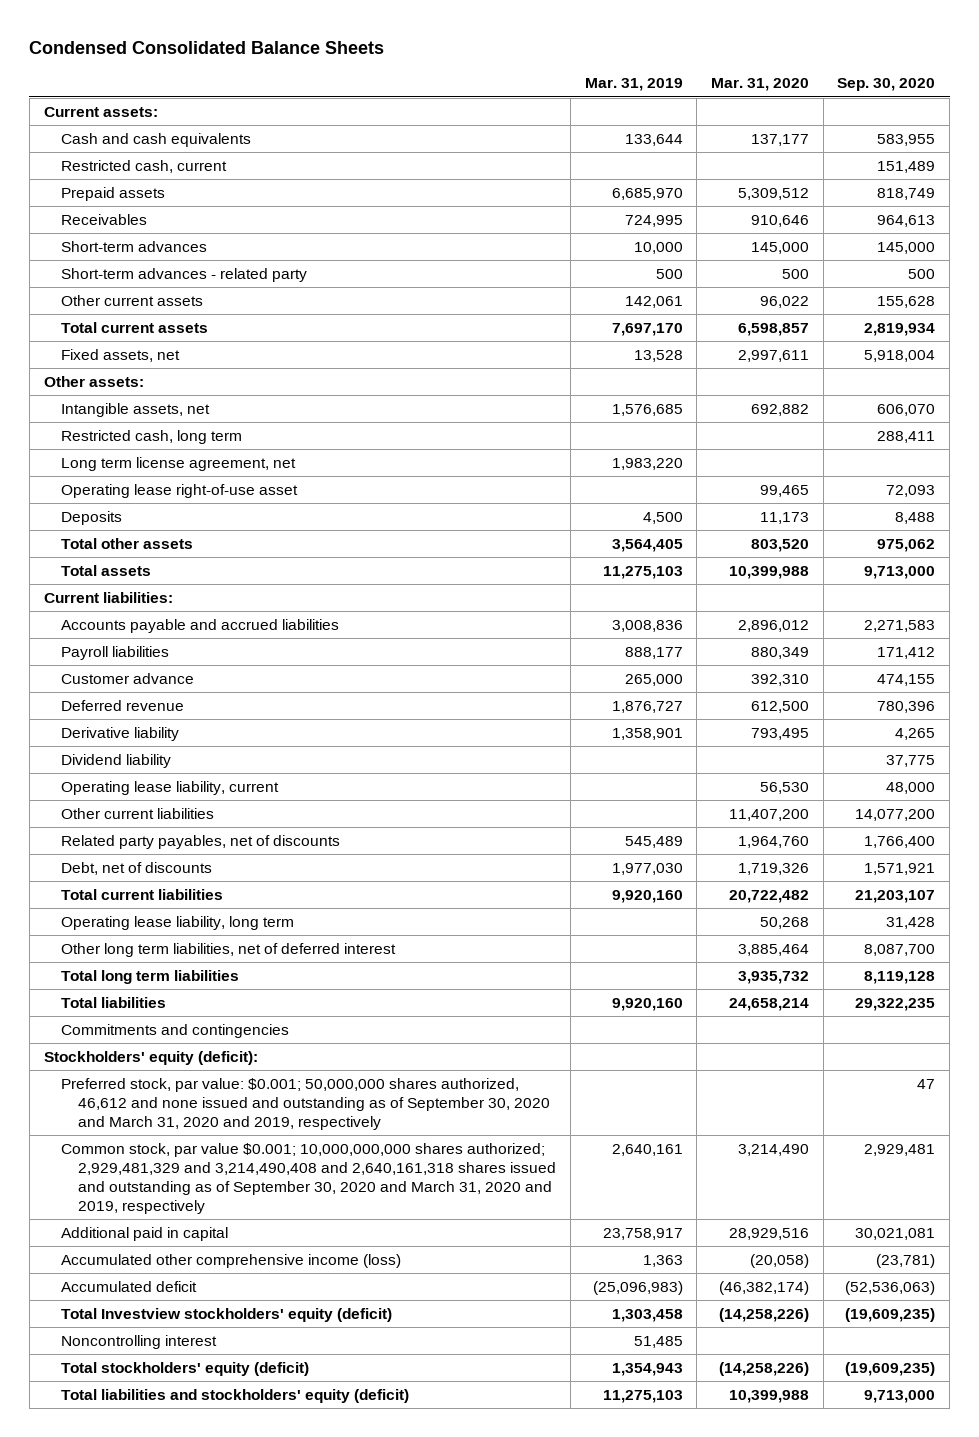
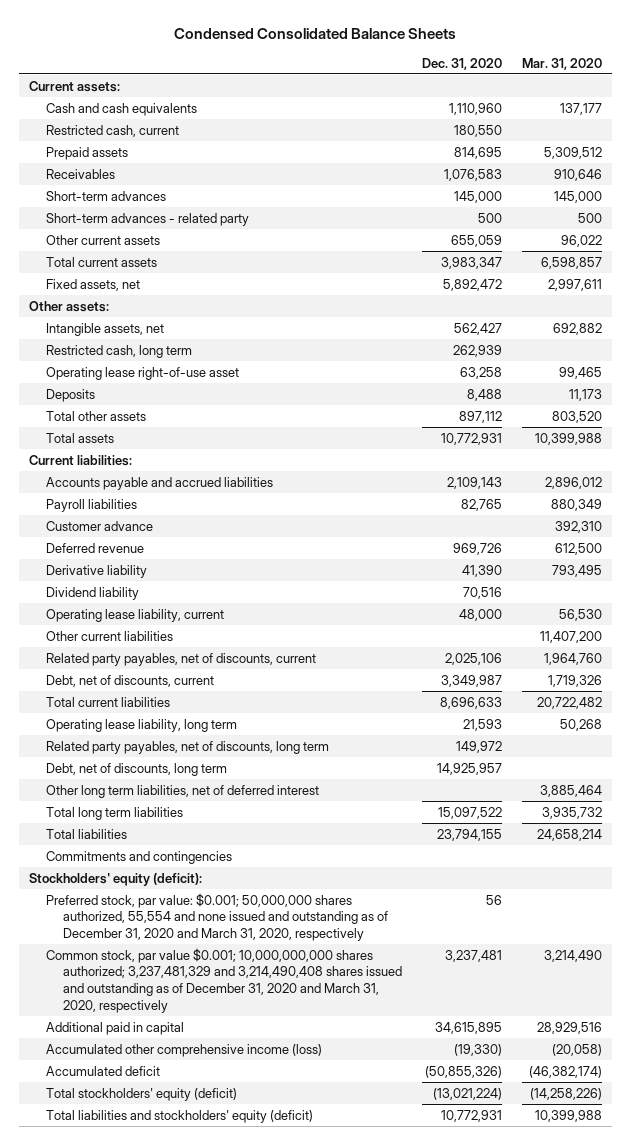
- | Mar. 31, 2019 | Mar. 31, 2020 | Sep. 30, 2020
+ | Dec. 31, 2020 | Mar. 31, 2020
- Long term license agreement, net | 1,983,220 | |
- Related party payables, net of discounts | 545,489 | 1,964,760 | 1,766,400
- Debt, net of discounts | 1,977,030 | 1,719,326 | 1,571,921
+ Related party payables, net of discounts, current | 2,025,106 | 1,964,760
+ Debt, net of discounts, current | 3,349,987 | 1,719,326
+ Related party payables, net of discounts, long term | 149,972 |
+ Debt, net of discounts, long term | 14,925,957 |
- Preferred stock, par value: $0.001; 50,000,000 shares authorized, 46,612 and none issued and outstanding as of September 30, 2020 and March 31, 2020 and 2019, respectively | | | 47
- Common stock, par value $0.001; 10,000,000,000 shares authorized; 2,929,481,329 and 3,214,490,408 and 2,640,161,318 shares issued and outstanding as of September 30, 2020 and March 31, 2020 and 2019, respectively | 2,640,161 | 3,214,490 | 2,929,481
+ Preferred stock, par value: $0.001; 50,000,000 shares authorized, 55,554 and none issued and outstanding as of December 31, 2020 and March 31, 2020, respectively | 56 |
+ Common stock, par value $0.001; 10,000,000,000 shares authorized; 3,237,481,329 and 3,214,490,408 shares issued and outstanding as of December 31, 2020 and March 31, 2020, respectively | 3,237,481 | 3,214,490
- Total Investview stockholders' equity (deficit) | 1,303,458 | (14,258,226) | (19,609,235)
- Noncontrolling interest | 51,485 | |

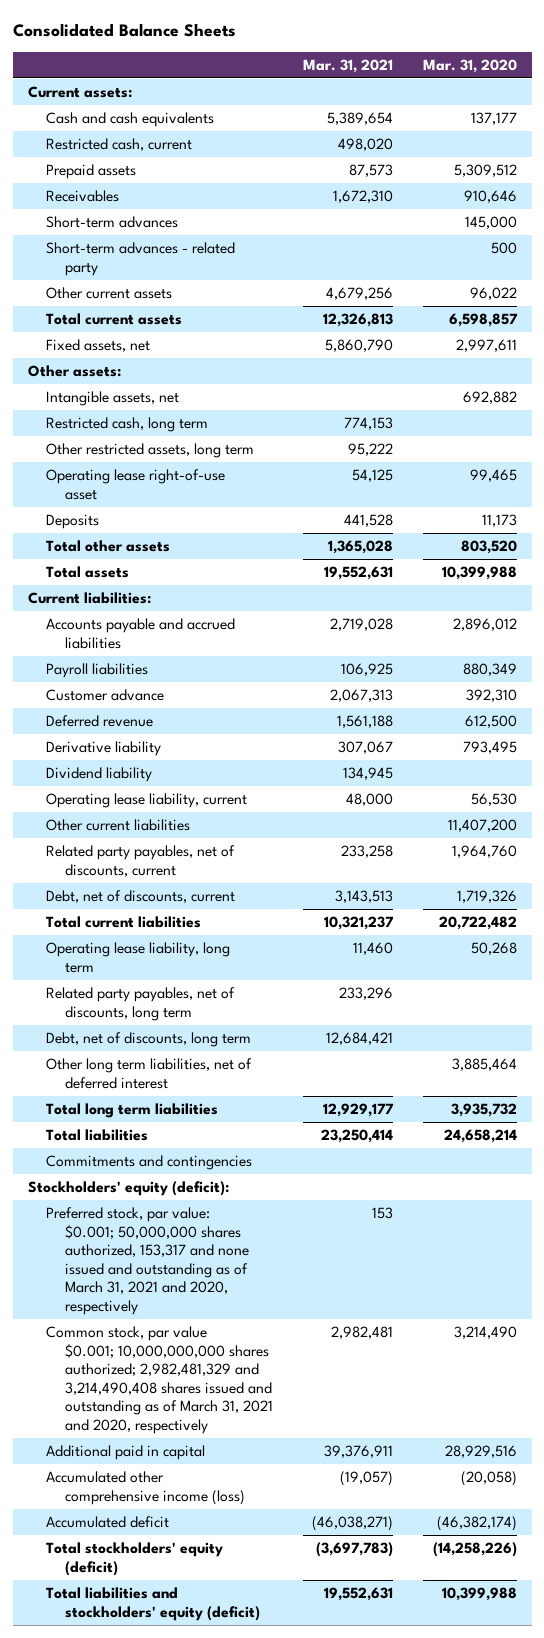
- Condensed Consolidated Balance Sheets
+ Consolidated Balance Sheets
- | Dec. 31, 2020 | Mar. 31, 2020
+ | Mar. 31, 2021 | Mar. 31, 2020
+ Other restricted assets, long term | 95,222 |
- Preferred stock, par value: $0.001; 50,000,000 shares authorized, 55,554 and none issued and outstanding as of December 31, 2020 and March 31, 2020, respectively | 56 |
- Common stock, par value $0.001; 10,000,000,000 shares authorized; 3,237,481,329 and 3,214,490,408 shares issued and outstanding as of December 31, 2020 and March 31, 2020, respectively | 3,237,481 | 3,214,490
+ Preferred stock, par value: $0.001; 50,000,000 shares authorized, 153,317 and none issued and outstanding as of March 31, 2021 and 2020, respectively | 153 |
+ Common stock, par value $0.001; 10,000,000,000 shares authorized; 2,982,481,329 and 3,214,490,408 shares issued and outstanding as of March 31, 2021 and 2020, respectively | 2,982,481 | 3,214,490

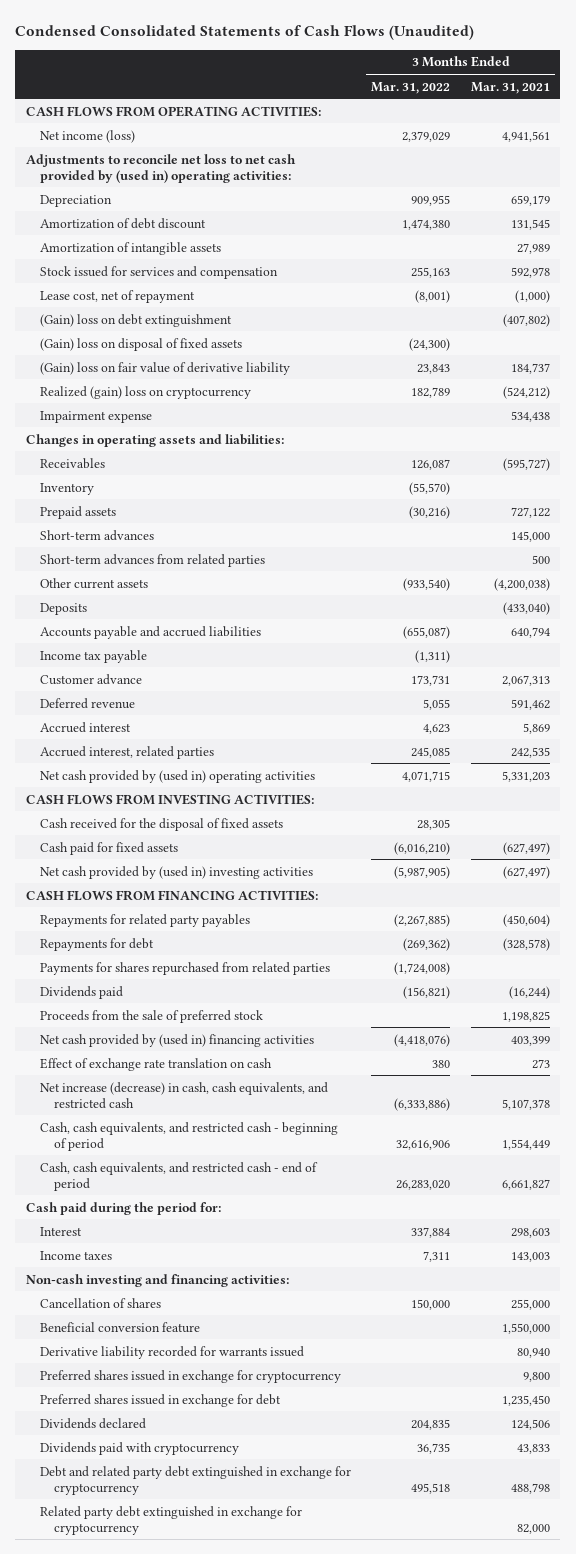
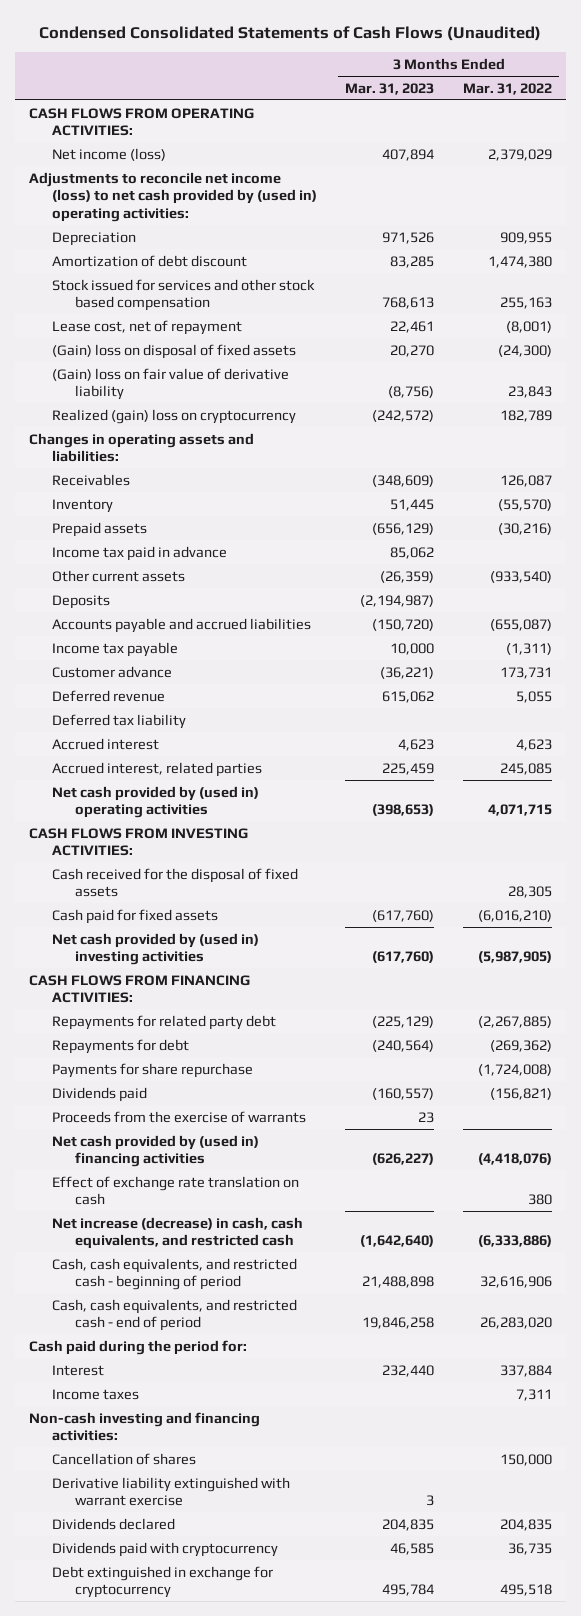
- | 3 Months Ended Mar. 31, 2022 | 3 Months Ended Mar. 31, 2021
+ | 3 Months Ended Mar. 31, 2023 | 3 Months Ended Mar. 31, 2022
- Adjustments to reconcile net loss to net cash provided by (used in) operating activities:
+ Adjustments to reconcile net income (loss) to net cash provided by (used in) operating activities:
- Amortization of intangible assets | | 27,989
- Stock issued for services and compensation | 255,163 | 592,978
+ Stock issued for services and other stock based compensation | 768,613 | 255,163
- (Gain) loss on debt extinguishment | | (407,802)
- Impairment expense | | 534,438
- Short-term advances | | 145,000
- Short-term advances from related parties | | 500
+ Income tax paid in advance | 85,062 |
+ Deferred tax liability
- Repayments for related party payables | (2,267,885) | (450,604)
+ Repayments for related party debt | (225,129) | (2,267,885)
- Payments for shares repurchased from related parties | (1,724,008) |
+ Payments for share repurchase | | (1,724,008)
- Proceeds from the sale of preferred stock | | 1,198,825
+ Proceeds from the exercise of warrants | 23 |
- Beneficial conversion feature | | 1,550,000
- Derivative liability recorded for warrants issued | | 80,940
- Preferred shares issued in exchange for cryptocurrency | | 9,800
- Preferred shares issued in exchange for debt | | 1,235,450
+ Derivative liability extinguished with warrant exercise | 3 |
- Debt and related party debt extinguished in exchange for cryptocurrency | 495,518 | 488,798
- Related party debt extinguished in exchange for cryptocurrency | | 82,000
+ Debt extinguished in exchange for cryptocurrency | 495,784 | 495,518

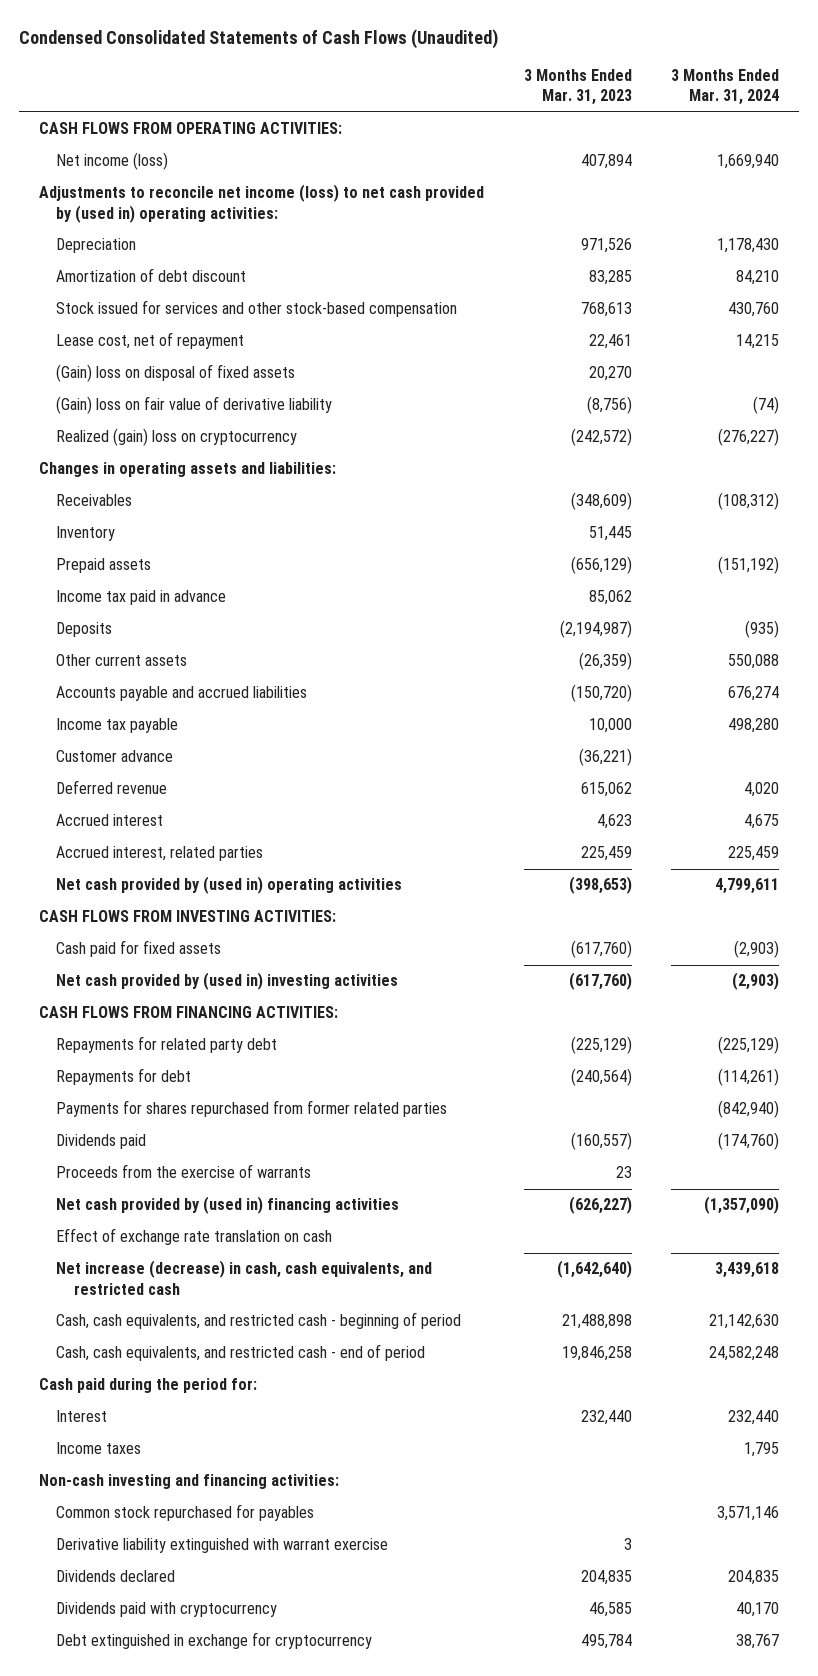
- | 3 Months Ended Mar. 31, 2023 | 3 Months Ended Mar. 31, 2022
+ | 3 Months Ended Mar. 31, 2023 | 3 Months Ended Mar. 31, 2024
- Stock issued for services and other stock based compensation | 768,613 | 255,163
+ Stock issued for services and other stock-based compensation | 768,613 | 430,760
moved down: Other current assets | (26,359) | 550,088
- Deferred tax liability
- Cash received for the disposal of fixed assets | | 28,305
- Payments for share repurchase | | (1,724,008)
+ Payments for shares repurchased from former related parties | | (842,940)
- Cancellation of shares | | 150,000
+ Common stock repurchased for payables | | 3,571,146

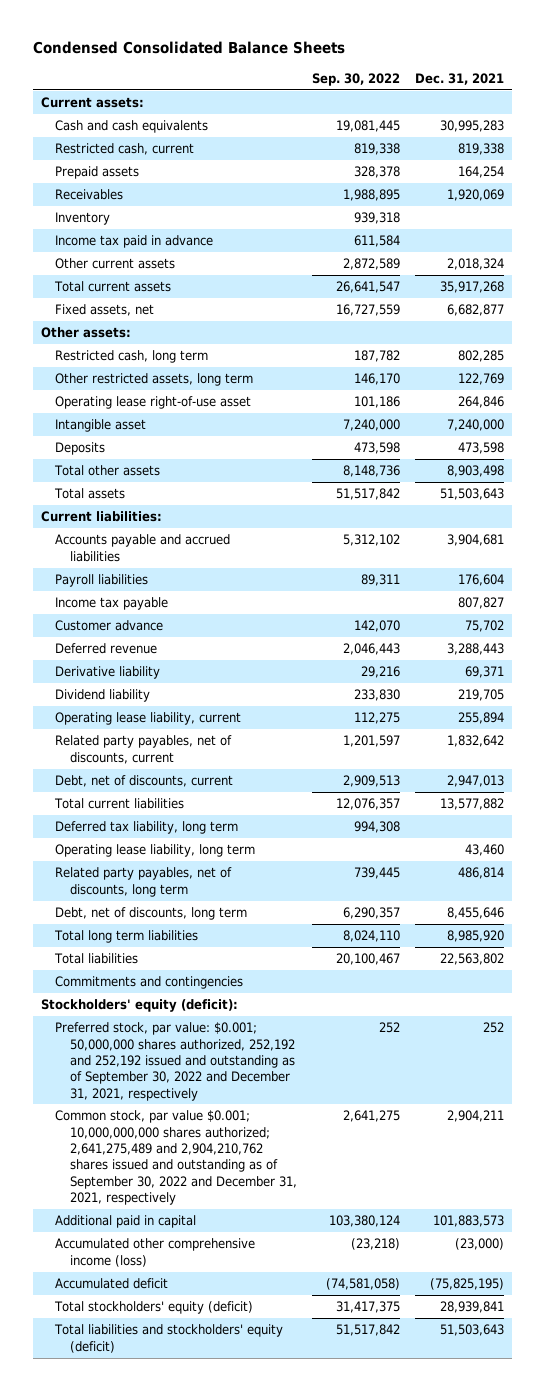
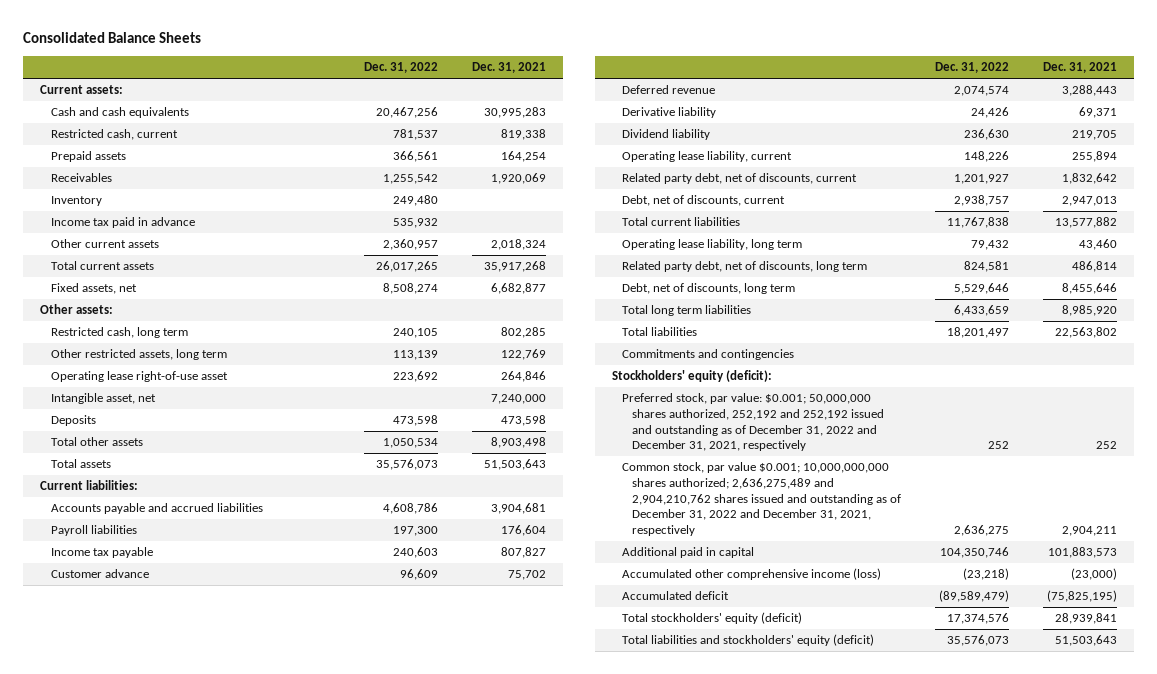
- Condensed Consolidated Balance Sheets
+ Consolidated Balance Sheets
- | Sep. 30, 2022 | Dec. 31, 2021
+ | Dec. 31, 2022 | Dec. 31, 2021
- Intangible asset | 7,240,000 | 7,240,000
+ Intangible asset, net | | 7,240,000
- Related party payables, net of discounts, current | 1,201,597 | 1,832,642
+ Related party debt, net of discounts, current | 1,201,927 | 1,832,642
- Deferred tax liability, long term | 994,308 |
- Related party payables, net of discounts, long term | 739,445 | 486,814
+ Related party debt, net of discounts, long term | 824,581 | 486,814
- Preferred stock, par value: $0.001; 50,000,000 shares authorized, 252,192 and 252,192 issued and outstanding as of September 30, 2022 and December 31, 2021, respectively | 252 | 252
- Common stock, par value $0.001; 10,000,000,000 shares authorized; 2,641,275,489 and 2,904,210,762 shares issued and outstanding as of September 30, 2022 and December 31, 2021, respectively | 2,641,275 | 2,904,211
+ Preferred stock, par value: $0.001; 50,000,000 shares authorized, 252,192 and 252,192 issued and outstanding as of December 31, 2022 and December 31, 2021, respectively | 252 | 252
+ Common stock, par value $0.001; 10,000,000,000 shares authorized; 2,636,275,489 and 2,904,210,762 shares issued and outstanding as of December 31, 2022 and December 31, 2021, respectively | 2,636,275 | 2,904,211

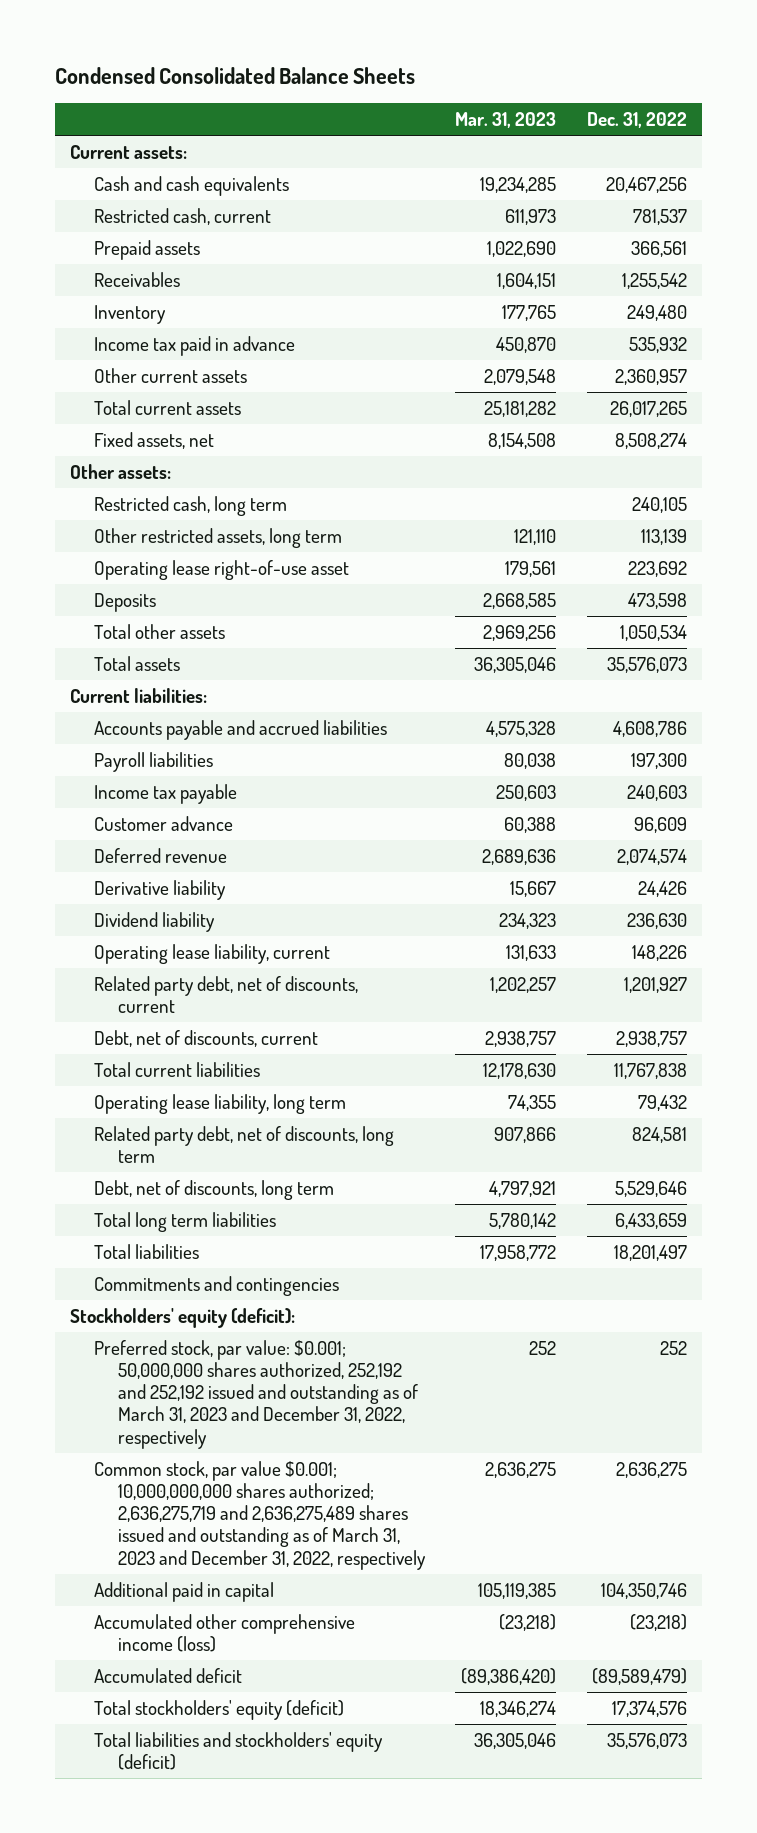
- Consolidated Balance Sheets
+ Condensed Consolidated Balance Sheets
- | Dec. 31, 2022 | Dec. 31, 2021
+ | Mar. 31, 2023 | Dec. 31, 2022
- Intangible asset, net | | 7,240,000
- Preferred stock, par value: $0.001; 50,000,000 shares authorized, 252,192 and 252,192 issued and outstanding as of December 31, 2022 and December 31, 2021, respectively | 252 | 252
- Common stock, par value $0.001; 10,000,000,000 shares authorized; 2,636,275,489 and 2,904,210,762 shares issued and outstanding as of December 31, 2022 and December 31, 2021, respectively | 2,636,275 | 2,904,211
+ Preferred stock, par value: $0.001; 50,000,000 shares authorized, 252,192 and 252,192 issued and outstanding as of March 31, 2023 and December 31, 2022, respectively | 252 | 252
+ Common stock, par value $0.001; 10,000,000,000 shares authorized; 2,636,275,719 and 2,636,275,489 shares issued and outstanding as of March 31, 2023 and December 31, 2022, respectively | 2,636,275 | 2,636,275

